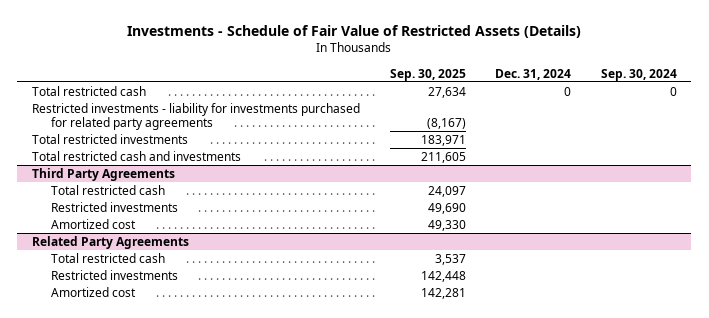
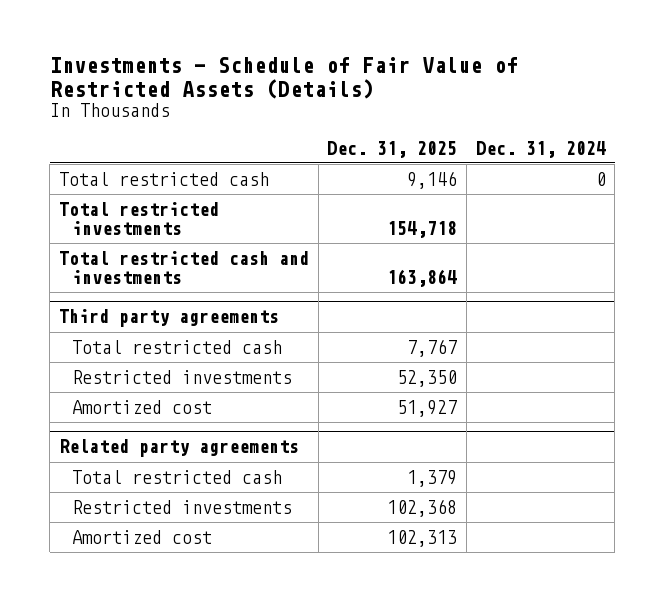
- | Sep. 30, 2025 | Dec. 31, 2024 | Sep. 30, 2024
+ | Dec. 31, 2025 | Dec. 31, 2024
- Restricted investments - liability for investments purchased for related party agreements | (8,167) | |
- Third Party Agreements
+ Third party agreements
- Related Party Agreements
+ Related party agreements

